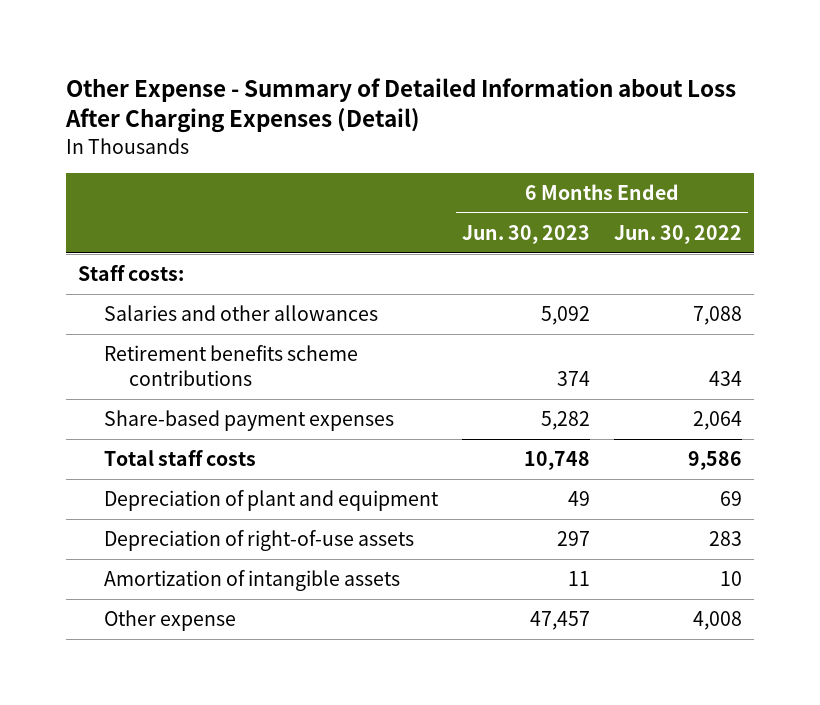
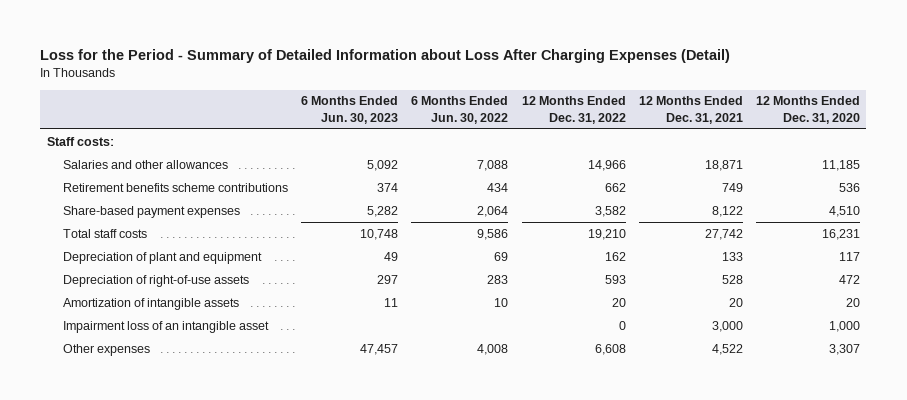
- Other Expense - Summary of Detailed Information about Loss After Charging Expenses (Detail)
+ Loss for the Period - Summary of Detailed Information about Loss After Charging Expenses (Detail)
- | 6 Months Ended Jun. 30, 2023 | 6 Months Ended Jun. 30, 2022
+ | 6 Months Ended Jun. 30, 2023 | 6 Months Ended Jun. 30, 2022 | 12 Months Ended Dec. 31, 2022 | 12 Months Ended Dec. 31, 2021 | 12 Months Ended Dec. 31, 2020
- Other expense | 47,457 | 4,008
+ Impairment loss of an intangible asset | | | 0 | 3,000 | 1,000
+ Other expenses | 47,457 | 4,008 | 6,608 | 4,522 | 3,307

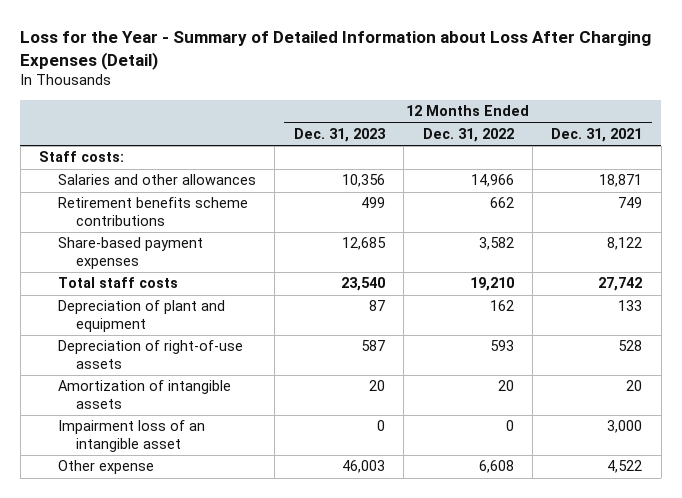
- Loss for the Period - Summary of Detailed Information about Loss After Charging Expenses (Detail)
+ Loss for the Year - Summary of Detailed Information about Loss After Charging Expenses (Detail)
- | 6 Months Ended Jun. 30, 2023 | 6 Months Ended Jun. 30, 2022 | 12 Months Ended Dec. 31, 2022 | 12 Months Ended Dec. 31, 2021 | 12 Months Ended Dec. 31, 2020
+ | 12 Months Ended Dec. 31, 2023 | 12 Months Ended Dec. 31, 2022 | 12 Months Ended Dec. 31, 2021
- Other expenses | 47,457 | 4,008 | 6,608 | 4,522 | 3,307
+ Other expense | 46,003 | 6,608 | 4,522

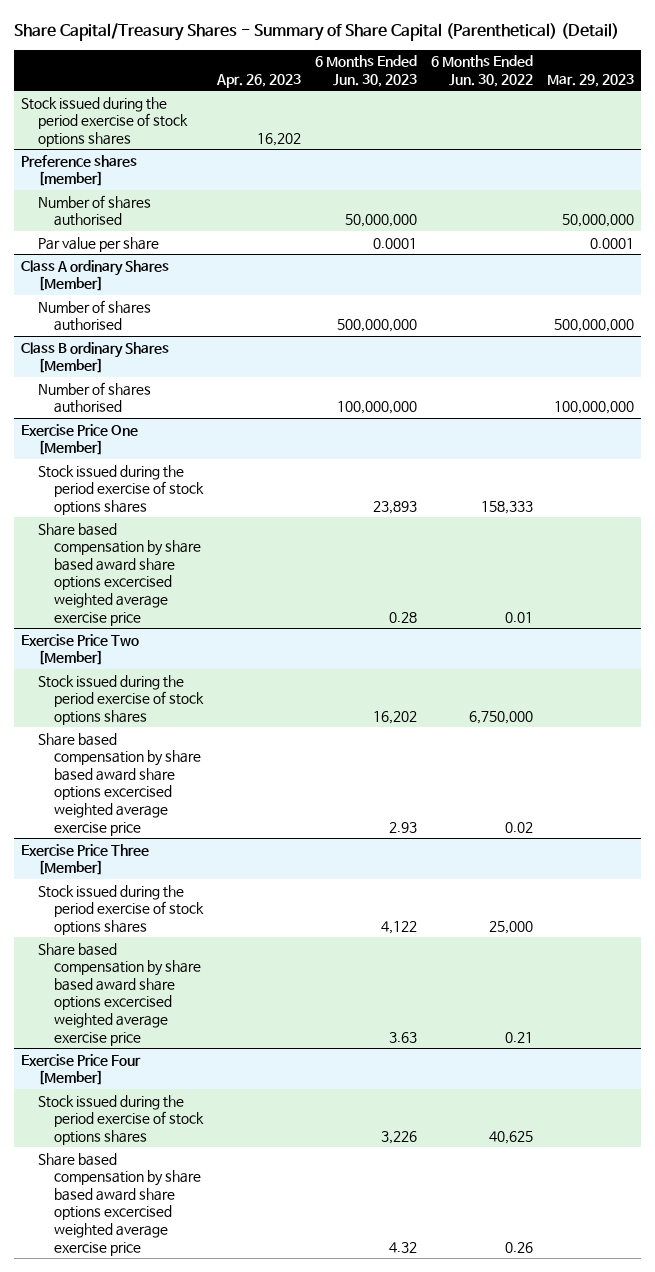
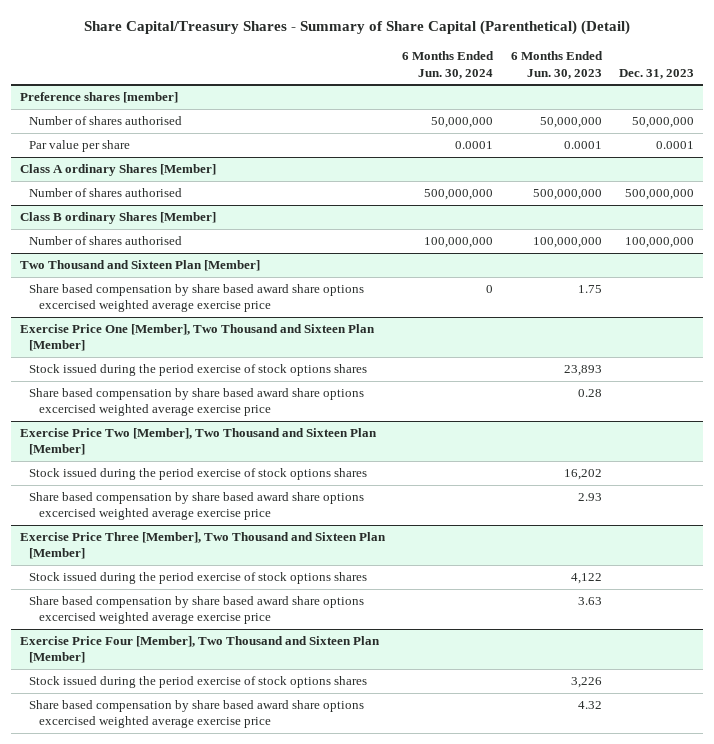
- | Apr. 26, 2023 | 6 Months Ended Jun. 30, 2023 | 6 Months Ended Jun. 30, 2022 | Mar. 29, 2023
+ | 6 Months Ended Jun. 30, 2024 | 6 Months Ended Jun. 30, 2023 | Dec. 31, 2023
- Stock issued during the period exercise of stock options shares | 16,202 | | |
- Exercise Price One [Member]
+ Two Thousand and Sixteen Plan [Member]
+ Share based compensation by share based award share options excercised weighted average exercise price | 0 | 1.75 |
+ Exercise Price One [Member], Two Thousand and Sixteen Plan [Member]
- Exercise Price Two [Member]
+ Exercise Price Two [Member], Two Thousand and Sixteen Plan [Member]
- Exercise Price Three [Member]
+ Exercise Price Three [Member], Two Thousand and Sixteen Plan [Member]
- Exercise Price Four [Member]
+ Exercise Price Four [Member], Two Thousand and Sixteen Plan [Member]

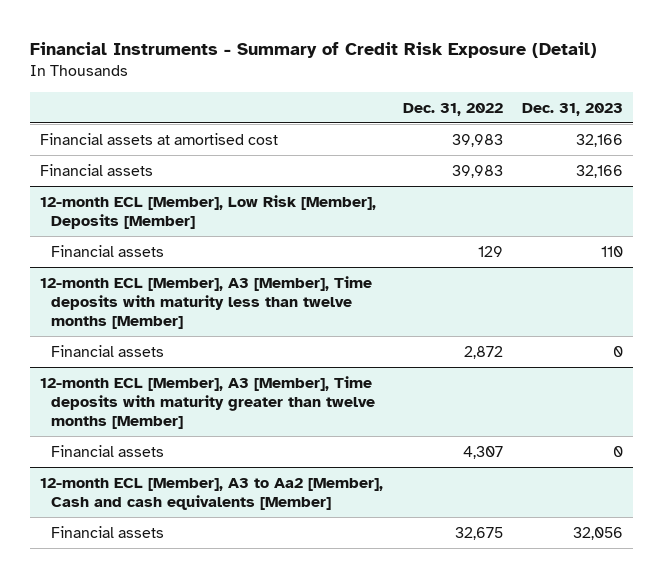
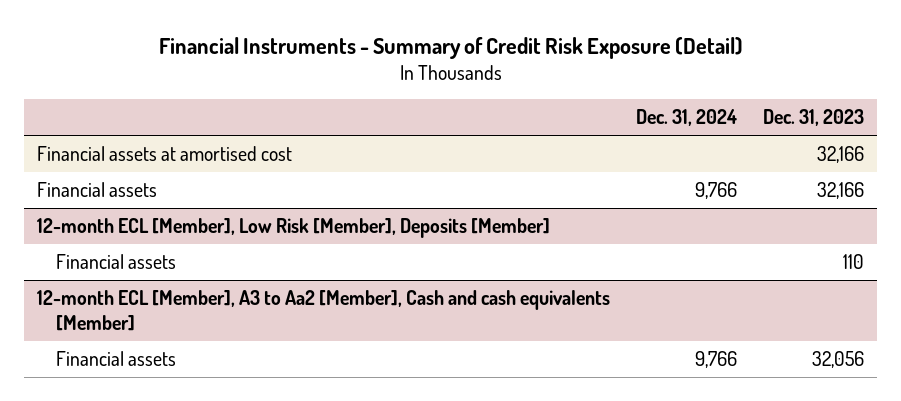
- | Dec. 31, 2022 | Dec. 31, 2023
+ | Dec. 31, 2024 | Dec. 31, 2023
- 12-month ECL [Member], A3 [Member], Time deposits with maturity less than twelve months [Member]
- Financial assets | 2,872 | 0
- 12-month ECL [Member], A3 [Member], Time deposits with maturity greater than twelve months [Member]
- Financial assets | 4,307 | 0

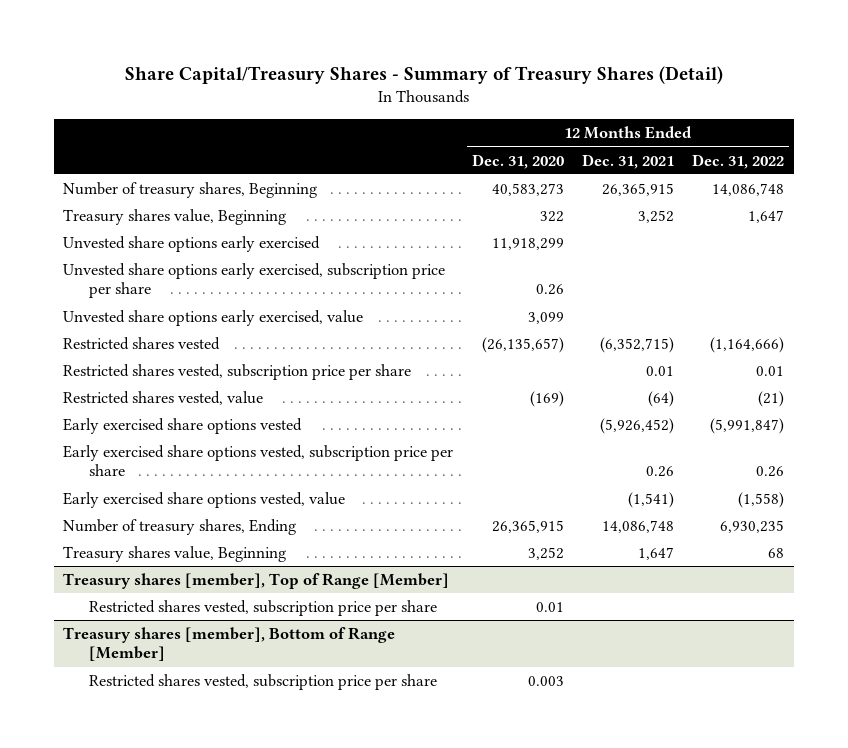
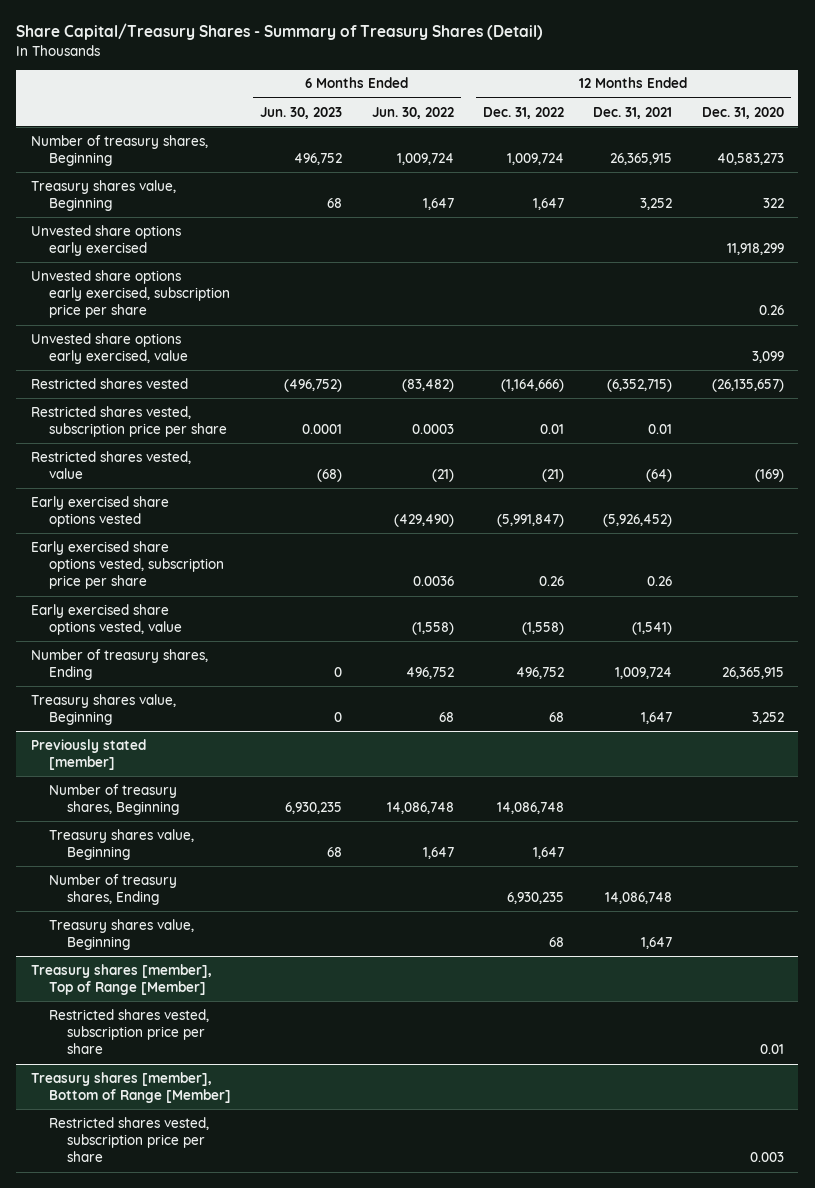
- | 12 Months Ended Dec. 31, 2020 | 12 Months Ended Dec. 31, 2021 | 12 Months Ended Dec. 31, 2022
+ | 6 Months Ended Jun. 30, 2023 | 6 Months Ended Jun. 30, 2022 | 12 Months Ended Dec. 31, 2022 | 12 Months Ended Dec. 31, 2021 | 12 Months Ended Dec. 31, 2020
- Number of treasury shares, Beginning | 40,583,273 | 26,365,915 | 14,086,748
+ Number of treasury shares, Beginning | 496,752 | 1,009,724 | 1,009,724 | 26,365,915 | 40,583,273
- Number of treasury shares, Ending | 26,365,915 | 14,086,748 | 6,930,235
+ Number of treasury shares, Ending | 0 | 496,752 | 496,752 | 1,009,724 | 26,365,915
+ Previously stated [member]
+ Number of treasury shares, Beginning | 6,930,235 | 14,086,748 | 14,086,748 | |
+ Treasury shares value, Beginning | 68 | 1,647 | 1,647 | |
+ Number of treasury shares, Ending | | | 6,930,235 | 14,086,748 |
+ Treasury shares value, Beginning | | | 68 | 1,647 |

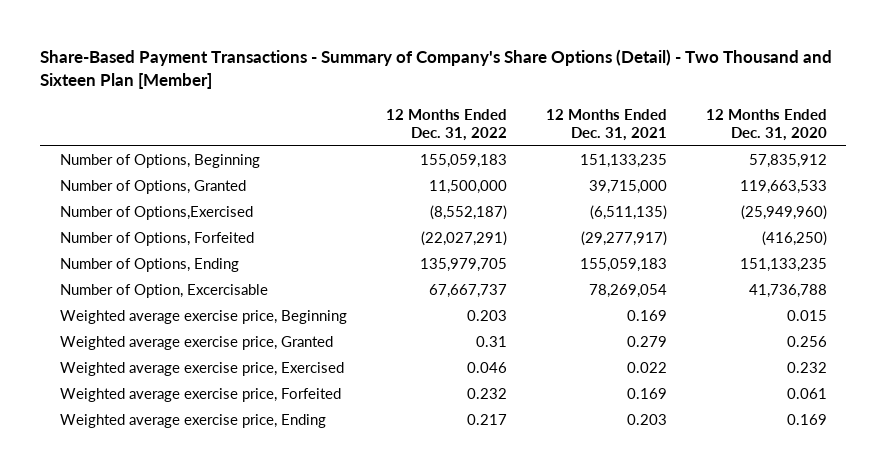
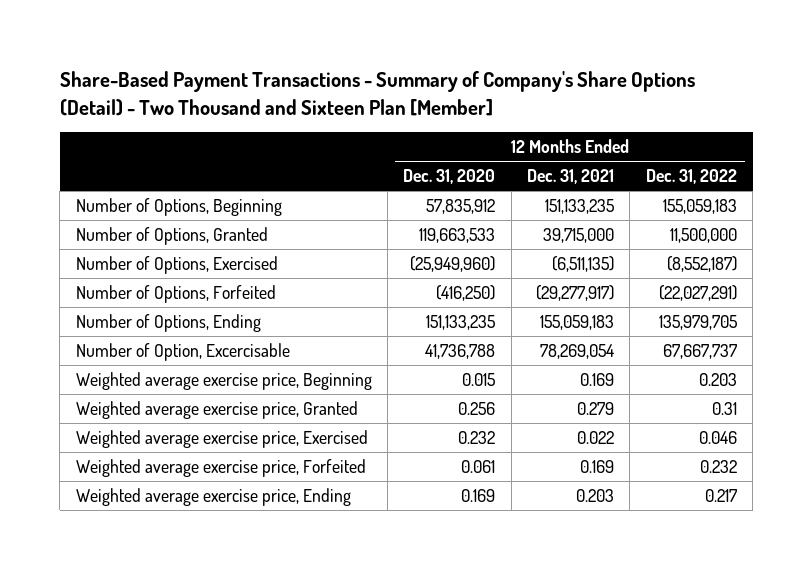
- | 12 Months Ended Dec. 31, 2022 | 12 Months Ended Dec. 31, 2021 | 12 Months Ended Dec. 31, 2020
+ | 12 Months Ended Dec. 31, 2020 | 12 Months Ended Dec. 31, 2021 | 12 Months Ended Dec. 31, 2022
- Number of Options,Exercised | (8,552,187) | (6,511,135) | (25,949,960)
+ Number of Options, Exercised | (25,949,960) | (6,511,135) | (8,552,187)

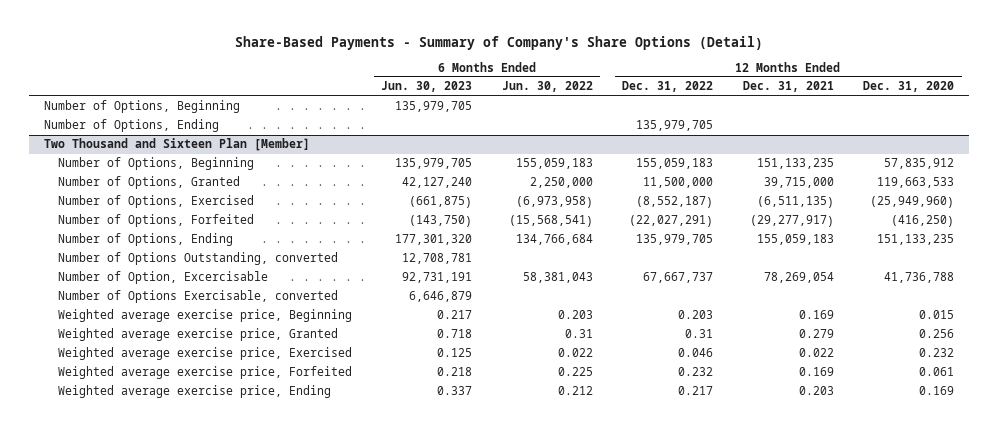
- Share-Based Payment Transactions - Summary of Company's Share Options (Detail) - Two Thousand and Sixteen Plan [Member]
+ Share-Based Payments - Summary of Company's Share Options (Detail)
- | 12 Months Ended Dec. 31, 2020 | 12 Months Ended Dec. 31, 2021 | 12 Months Ended Dec. 31, 2022
+ | 6 Months Ended Jun. 30, 2023 | 6 Months Ended Jun. 30, 2022 | 12 Months Ended Dec. 31, 2022 | 12 Months Ended Dec. 31, 2021 | 12 Months Ended Dec. 31, 2020
+ Number of Options, Beginning | 135,979,705 | | | |
+ Number of Options, Ending | | | 135,979,705 | |
+ Two Thousand and Sixteen Plan [Member]
+ Number of Options Outstanding, converted | 12,708,781 | | | |
+ Number of Options Exercisable, converted | 6,646,879 | | | |

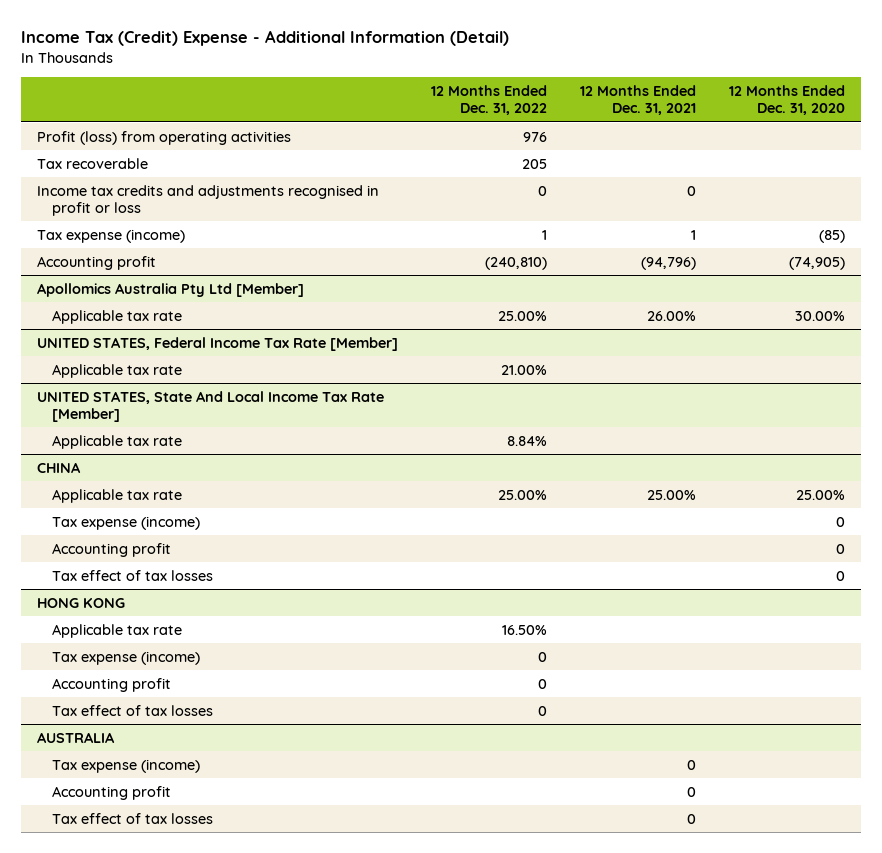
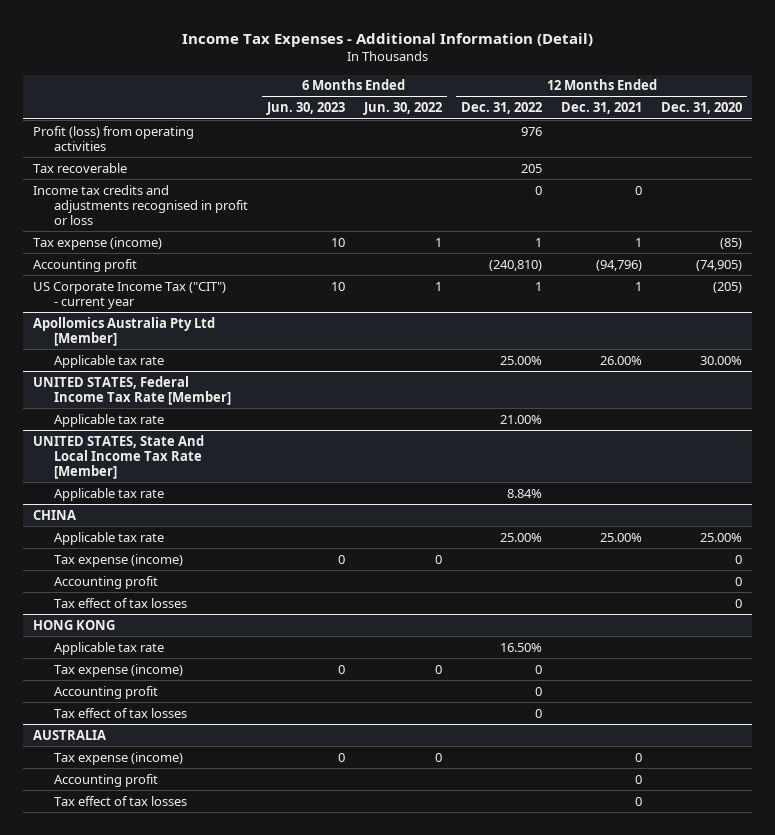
- Income Tax (Credit) Expense - Additional Information (Detail)
+ Income Tax Expenses - Additional Information (Detail)
- | 12 Months Ended Dec. 31, 2022 | 12 Months Ended Dec. 31, 2021 | 12 Months Ended Dec. 31, 2020
+ | 6 Months Ended Jun. 30, 2023 | 6 Months Ended Jun. 30, 2022 | 12 Months Ended Dec. 31, 2022 | 12 Months Ended Dec. 31, 2021 | 12 Months Ended Dec. 31, 2020
+ US Corporate Income Tax ("CIT") - current year | 10 | 1 | 1 | 1 | (205)

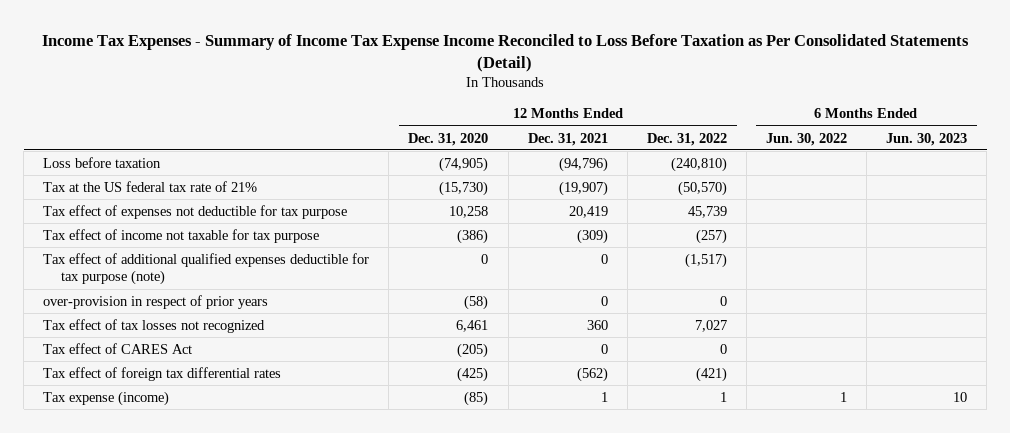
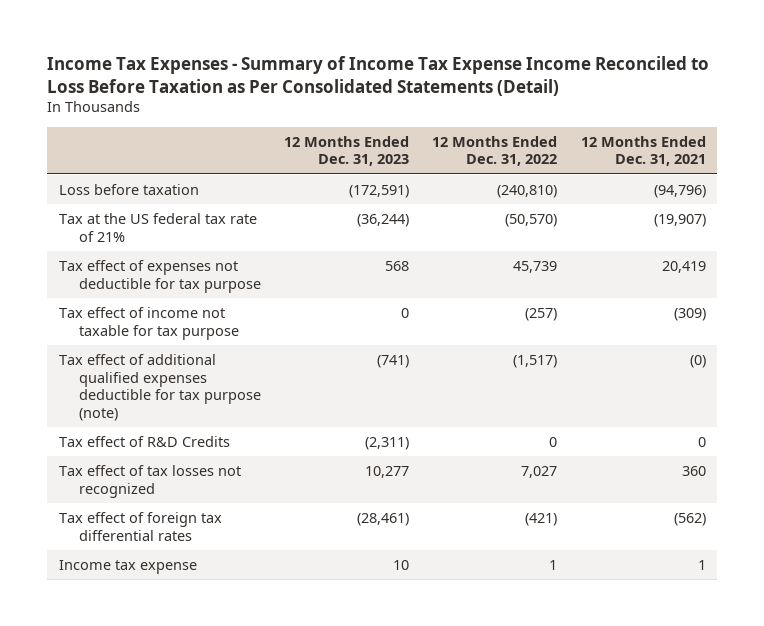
- | 12 Months Ended Dec. 31, 2020 | 12 Months Ended Dec. 31, 2021 | 12 Months Ended Dec. 31, 2022 | 6 Months Ended Jun. 30, 2022 | 6 Months Ended Jun. 30, 2023
+ | 12 Months Ended Dec. 31, 2023 | 12 Months Ended Dec. 31, 2022 | 12 Months Ended Dec. 31, 2021
- Tax effect of additional qualified expenses deductible for tax purpose (note) | 0 | 0 | (1,517) | |
- over-provision in respect of prior years | (58) | 0 | 0 | |
+ Tax effect of additional qualified expenses deductible for tax purpose (note) | (741) | (1,517) | (0)
+ Tax effect of R&D Credits | (2,311) | 0 | 0
- Tax effect of CARES Act | (205) | 0 | 0 | |
- Tax expense (income) | (85) | 1 | 1 | 1 | 10
+ Income tax expense | 10 | 1 | 1

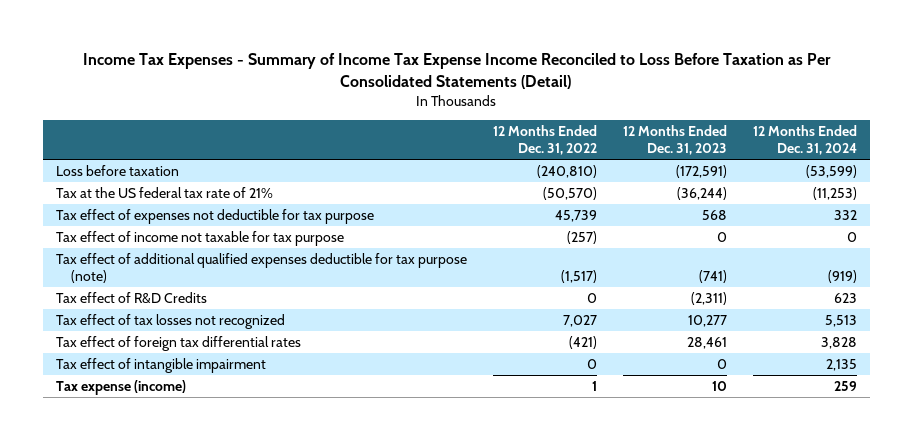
- | 12 Months Ended Dec. 31, 2023 | 12 Months Ended Dec. 31, 2022 | 12 Months Ended Dec. 31, 2021
+ | 12 Months Ended Dec. 31, 2022 | 12 Months Ended Dec. 31, 2023 | 12 Months Ended Dec. 31, 2024
- Tax effect of foreign tax differential rates | (28,461) | (421) | (562)
- Income tax expense | 10 | 1 | 1
+ Tax effect of foreign tax differential rates | (421) | 28,461 | 3,828
+ Tax effect of intangible impairment | 0 | 0 | 2,135
+ Tax expense (income) | 1 | 10 | 259

